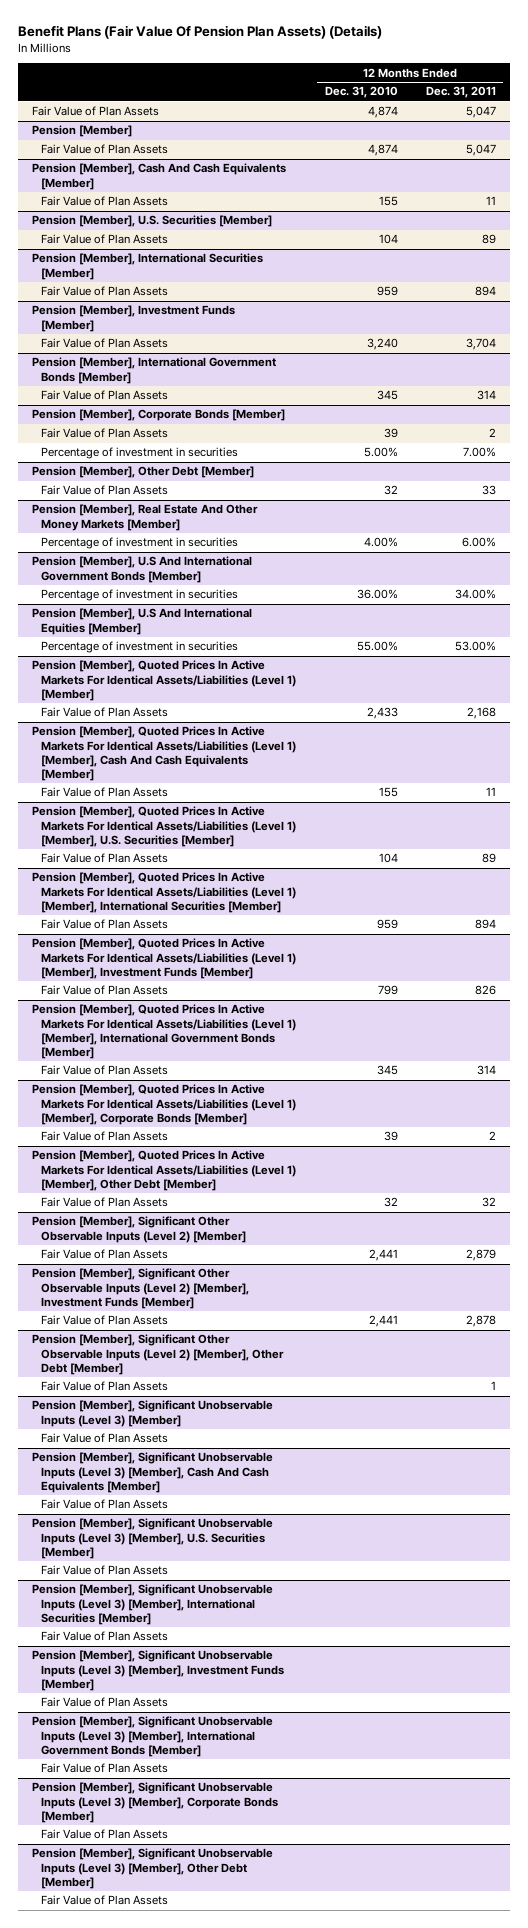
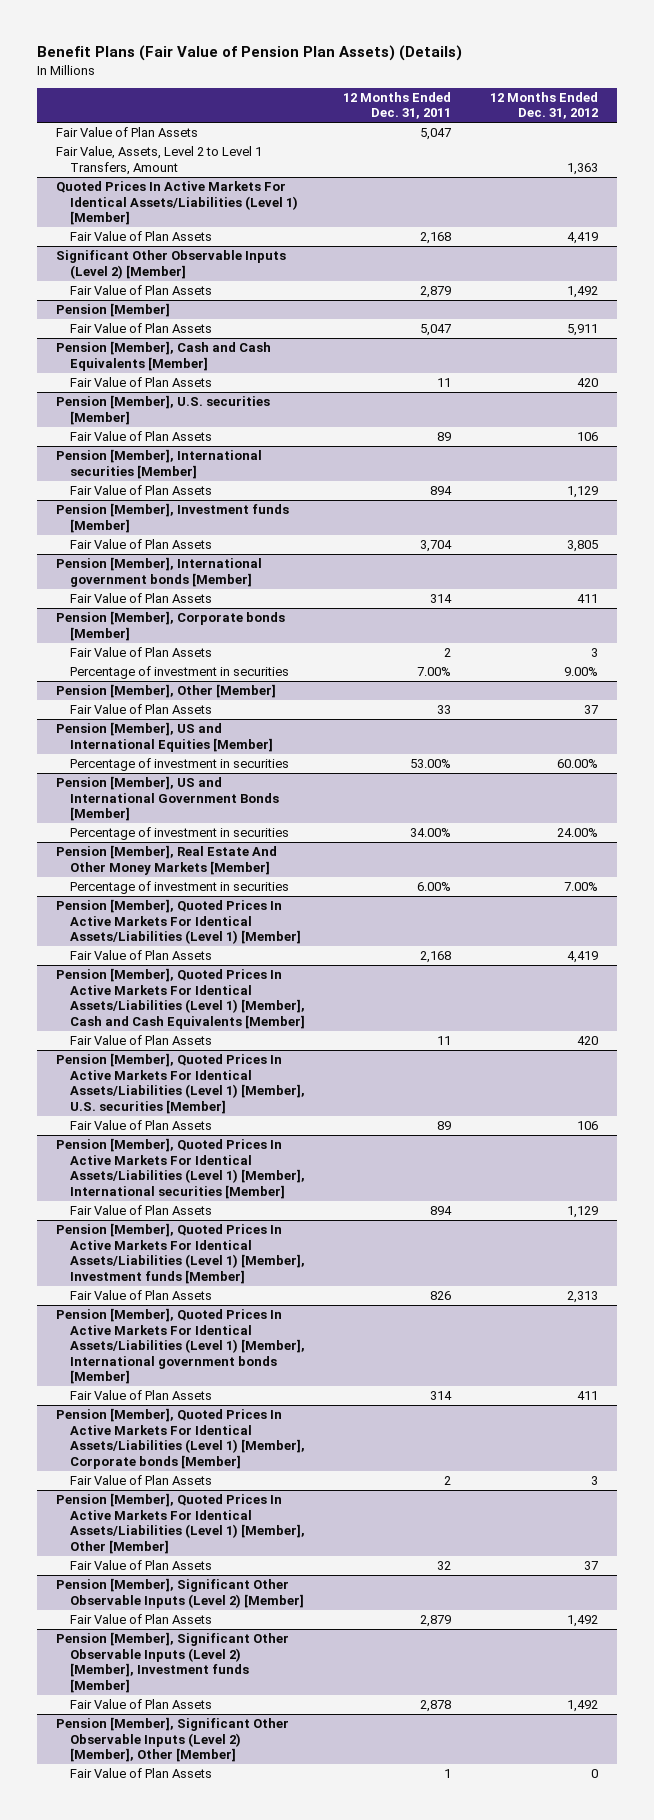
- Benefit Plans (Fair Value Of Pension Plan Assets) (Details)
+ Benefit Plans (Fair Value of Pension Plan Assets) (Details)
- | 12 Months Ended Dec. 31, 2010 | 12 Months Ended Dec. 31, 2011
+ | 12 Months Ended Dec. 31, 2011 | 12 Months Ended Dec. 31, 2012
+ Fair Value, Assets, Level 2 to Level 1 Transfers, Amount | | 1,363
+ Quoted Prices In Active Markets For Identical Assets/Liabilities (Level 1) [Member]
+ Fair Value of Plan Assets | 2,168 | 4,419
+ Significant Other Observable Inputs (Level 2) [Member]
+ Fair Value of Plan Assets | 2,879 | 1,492
- Pension [Member], Cash And Cash Equivalents [Member]
+ Pension [Member], Cash and Cash Equivalents [Member]
- Pension [Member], U.S. Securities [Member]
+ Pension [Member], U.S. securities [Member]
- Pension [Member], International Securities [Member]
+ Pension [Member], International securities [Member]
- Pension [Member], Investment Funds [Member]
+ Pension [Member], Investment funds [Member]
- Pension [Member], International Government Bonds [Member]
+ Pension [Member], International government bonds [Member]
- Pension [Member], Corporate Bonds [Member]
+ Pension [Member], Corporate bonds [Member]
- Pension [Member], Other Debt [Member]
+ Pension [Member], Other [Member]
+ Pension [Member], US and International Equities [Member]
+ Percentage of investment in securities | 53.00% | 60.00%
+ Pension [Member], US and International Government Bonds [Member]
+ Percentage of investment in securities | 34.00% | 24.00%
- Pension [Member], U.S And International Government Bonds [Member]
- Percentage of investment in securities | 36.00% | 34.00%
- Pension [Member], U.S And International Equities [Member]
- Percentage of investment in securities | 55.00% | 53.00%
- Pension [Member], Quoted Prices In Active Markets For Identical Assets/Liabilities (Level 1) [Member], Cash And Cash Equivalents [Member]
+ Pension [Member], Quoted Prices In Active Markets For Identical Assets/Liabilities (Level 1) [Member], Cash and Cash Equivalents [Member]
- Pension [Member], Quoted Prices In Active Markets For Identical Assets/Liabilities (Level 1) [Member], U.S. Securities [Member]
+ Pension [Member], Quoted Prices In Active Markets For Identical Assets/Liabilities (Level 1) [Member], U.S. securities [Member]
- Pension [Member], Quoted Prices In Active Markets For Identical Assets/Liabilities (Level 1) [Member], International Securities [Member]
+ Pension [Member], Quoted Prices In Active Markets For Identical Assets/Liabilities (Level 1) [Member], International securities [Member]
- Pension [Member], Quoted Prices In Active Markets For Identical Assets/Liabilities (Level 1) [Member], Investment Funds [Member]
+ Pension [Member], Quoted Prices In Active Markets For Identical Assets/Liabilities (Level 1) [Member], Investment funds [Member]
- Pension [Member], Quoted Prices In Active Markets For Identical Assets/Liabilities (Level 1) [Member], International Government Bonds [Member]
+ Pension [Member], Quoted Prices In Active Markets For Identical Assets/Liabilities (Level 1) [Member], International government bonds [Member]
- Pension [Member], Quoted Prices In Active Markets For Identical Assets/Liabilities (Level 1) [Member], Corporate Bonds [Member]
+ Pension [Member], Quoted Prices In Active Markets For Identical Assets/Liabilities (Level 1) [Member], Corporate bonds [Member]
- Pension [Member], Quoted Prices In Active Markets For Identical Assets/Liabilities (Level 1) [Member], Other Debt [Member]
+ Pension [Member], Quoted Prices In Active Markets For Identical Assets/Liabilities (Level 1) [Member], Other [Member]
- Pension [Member], Significant Other Observable Inputs (Level 2) [Member], Investment Funds [Member]
+ Pension [Member], Significant Other Observable Inputs (Level 2) [Member], Investment funds [Member]
- Pension [Member], Significant Other Observable Inputs (Level 2) [Member], Other Debt [Member]
+ Pension [Member], Significant Other Observable Inputs (Level 2) [Member], Other [Member]
- Pension [Member], Significant Unobservable Inputs (Level 3) [Member]
- Fair Value of Plan Assets
- Pension [Member], Significant Unobservable Inputs (Level 3) [Member], Cash And Cash Equivalents [Member]
- Fair Value of Plan Assets
- Pension [Member], Significant Unobservable Inputs (Level 3) [Member], U.S. Securities [Member]
- Fair Value of Plan Assets
- Pension [Member], Significant Unobservable Inputs (Level 3) [Member], International Securities [Member]
- Fair Value of Plan Assets
- Pension [Member], Significant Unobservable Inputs (Level 3) [Member], Investment Funds [Member]
- Fair Value of Plan Assets
- Pension [Member], Significant Unobservable Inputs (Level 3) [Member], International Government Bonds [Member]
- Fair Value of Plan Assets
- Pension [Member], Significant Unobservable Inputs (Level 3) [Member], Corporate Bonds [Member]
- Fair Value of Plan Assets
- Pension [Member], Significant Unobservable Inputs (Level 3) [Member], Other Debt [Member]
- Fair Value of Plan Assets

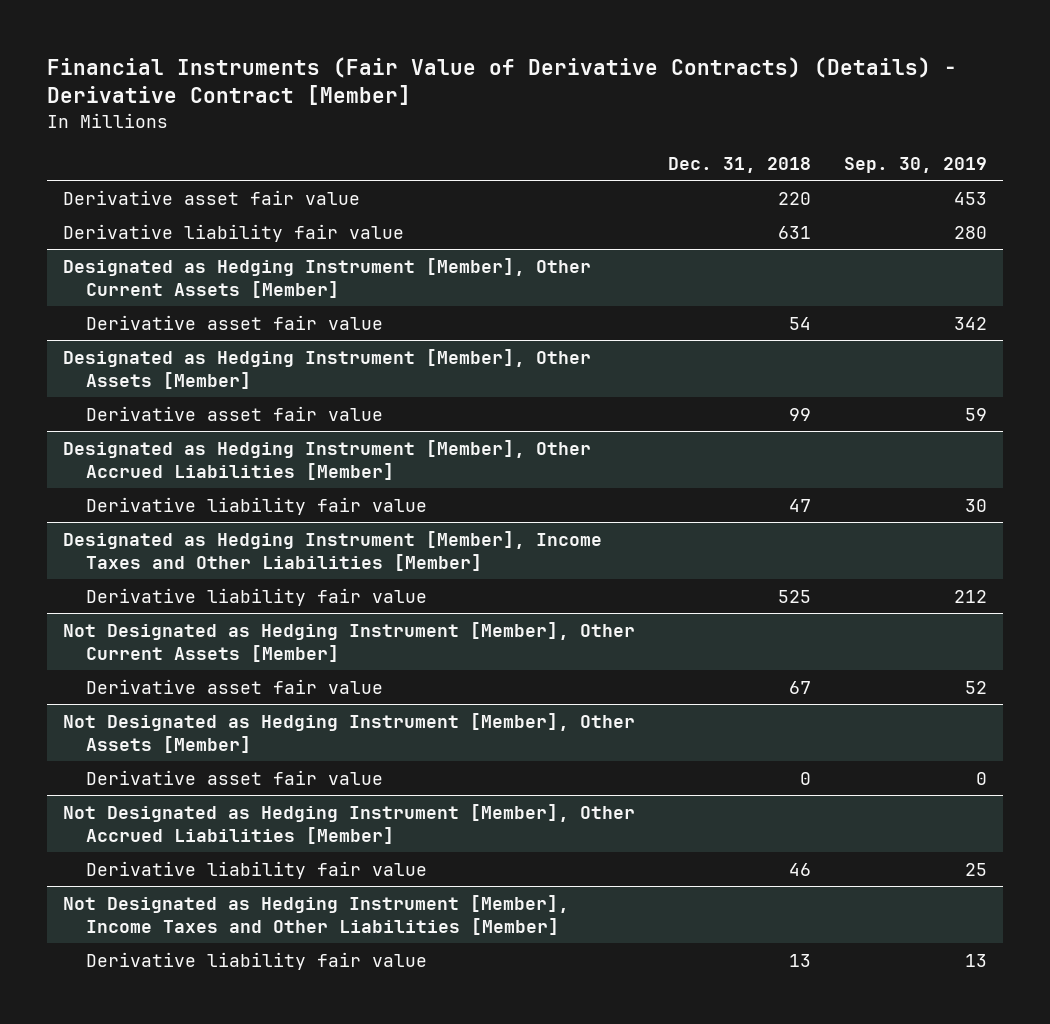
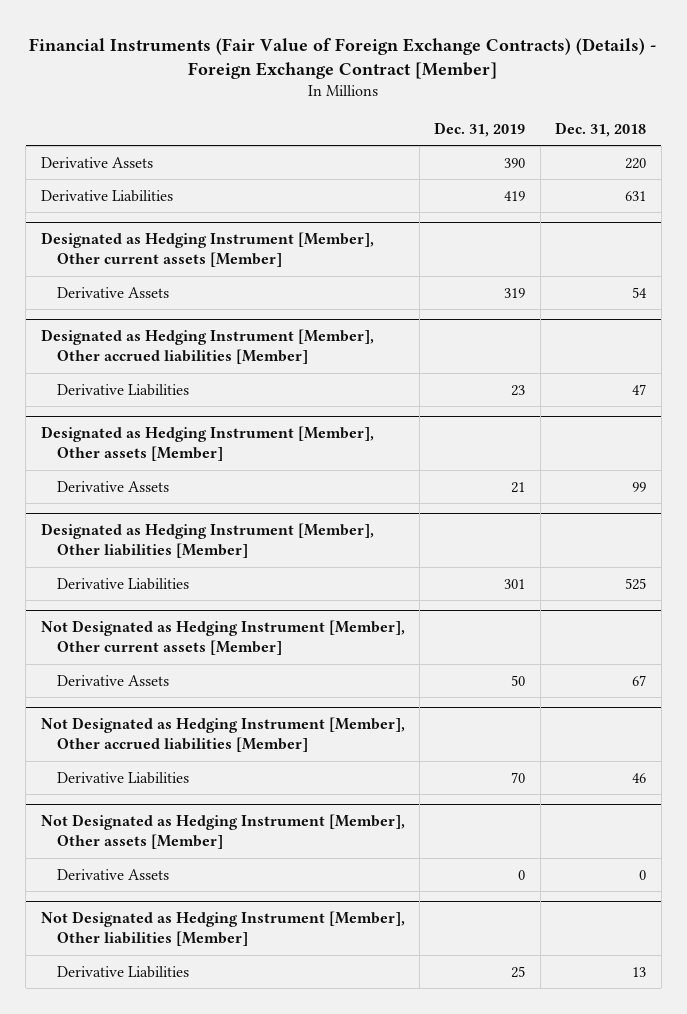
- Financial Instruments (Fair Value of Derivative Contracts) (Details) - Derivative Contract [Member]
+ Financial Instruments (Fair Value of Foreign Exchange Contracts) (Details) - Foreign Exchange Contract [Member]
- | Dec. 31, 2018 | Sep. 30, 2019
+ | Dec. 31, 2019 | Dec. 31, 2018
- Derivative asset fair value | 220 | 453
- Derivative liability fair value | 631 | 280
- Designated as Hedging Instrument [Member], Other Current Assets [Member]
- Derivative asset fair value | 54 | 342
- Designated as Hedging Instrument [Member], Other Assets [Member]
- Derivative asset fair value | 99 | 59
- Designated as Hedging Instrument [Member], Other Accrued Liabilities [Member]
- Derivative liability fair value | 47 | 30
- Designated as Hedging Instrument [Member], Income Taxes and Other Liabilities [Member]
- Derivative liability fair value | 525 | 212
- Not Designated as Hedging Instrument [Member], Other Current Assets [Member]
- Derivative asset fair value | 67 | 52
- Not Designated as Hedging Instrument [Member], Other Assets [Member]
- Derivative asset fair value | 0 | 0
- Not Designated as Hedging Instrument [Member], Other Accrued Liabilities [Member]
- Derivative liability fair value | 46 | 25
- Not Designated as Hedging Instrument [Member], Income Taxes and Other Liabilities [Member]
- Derivative liability fair value | 13 | 13
+ Derivative Assets | 390 | 220
+ Derivative Liabilities | 419 | 631
+ Designated as Hedging Instrument [Member], Other current assets [Member]
+ Derivative Assets | 319 | 54
+ Designated as Hedging Instrument [Member], Other accrued liabilities [Member]
+ Derivative Liabilities | 23 | 47
+ Designated as Hedging Instrument [Member], Other assets [Member]
+ Derivative Assets | 21 | 99
+ Designated as Hedging Instrument [Member], Other liabilities [Member]
+ Derivative Liabilities | 301 | 525
+ Not Designated as Hedging Instrument [Member], Other current assets [Member]
+ Derivative Assets | 50 | 67
+ Not Designated as Hedging Instrument [Member], Other accrued liabilities [Member]
+ Derivative Liabilities | 70 | 46
+ Not Designated as Hedging Instrument [Member], Other assets [Member]
+ Derivative Assets | 0 | 0
+ Not Designated as Hedging Instrument [Member], Other liabilities [Member]
+ Derivative Liabilities | 25 | 13

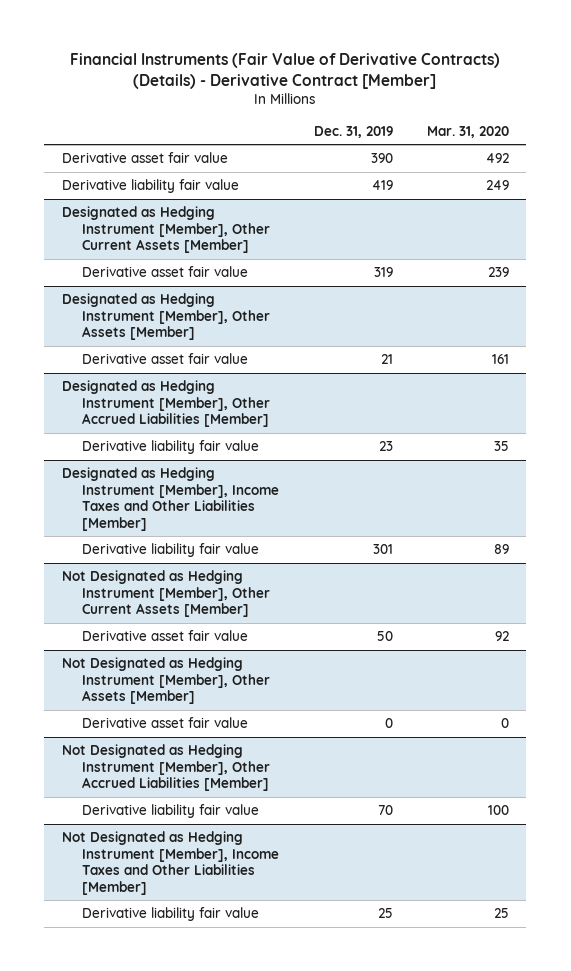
- Financial Instruments (Fair Value of Foreign Exchange Contracts) (Details) - Foreign Exchange Contract [Member]
+ Financial Instruments (Fair Value of Derivative Contracts) (Details) - Derivative Contract [Member]
- | Dec. 31, 2019 | Dec. 31, 2018
+ | Dec. 31, 2019 | Mar. 31, 2020
- Derivative Assets | 390 | 220
- Derivative Liabilities | 419 | 631
- Designated as Hedging Instrument [Member], Other current assets [Member]
- Derivative Assets | 319 | 54
- Designated as Hedging Instrument [Member], Other accrued liabilities [Member]
- Derivative Liabilities | 23 | 47
- Designated as Hedging Instrument [Member], Other assets [Member]
- Derivative Assets | 21 | 99
- Designated as Hedging Instrument [Member], Other liabilities [Member]
- Derivative Liabilities | 301 | 525
- Not Designated as Hedging Instrument [Member], Other current assets [Member]
- Derivative Assets | 50 | 67
- Not Designated as Hedging Instrument [Member], Other accrued liabilities [Member]
- Derivative Liabilities | 70 | 46
- Not Designated as Hedging Instrument [Member], Other assets [Member]
- Derivative Assets | 0 | 0
- Not Designated as Hedging Instrument [Member], Other liabilities [Member]
- Derivative Liabilities | 25 | 13
+ Derivative asset fair value | 390 | 492
+ Derivative liability fair value | 419 | 249
+ Designated as Hedging Instrument [Member], Other Current Assets [Member]
+ Derivative asset fair value | 319 | 239
+ Designated as Hedging Instrument [Member], Other Assets [Member]
+ Derivative asset fair value | 21 | 161
+ Designated as Hedging Instrument [Member], Other Accrued Liabilities [Member]
+ Derivative liability fair value | 23 | 35
+ Designated as Hedging Instrument [Member], Income Taxes and Other Liabilities [Member]
+ Derivative liability fair value | 301 | 89
+ Not Designated as Hedging Instrument [Member], Other Current Assets [Member]
+ Derivative asset fair value | 50 | 92
+ Not Designated as Hedging Instrument [Member], Other Assets [Member]
+ Derivative asset fair value | 0 | 0
+ Not Designated as Hedging Instrument [Member], Other Accrued Liabilities [Member]
+ Derivative liability fair value | 70 | 100
+ Not Designated as Hedging Instrument [Member], Income Taxes and Other Liabilities [Member]
+ Derivative liability fair value | 25 | 25

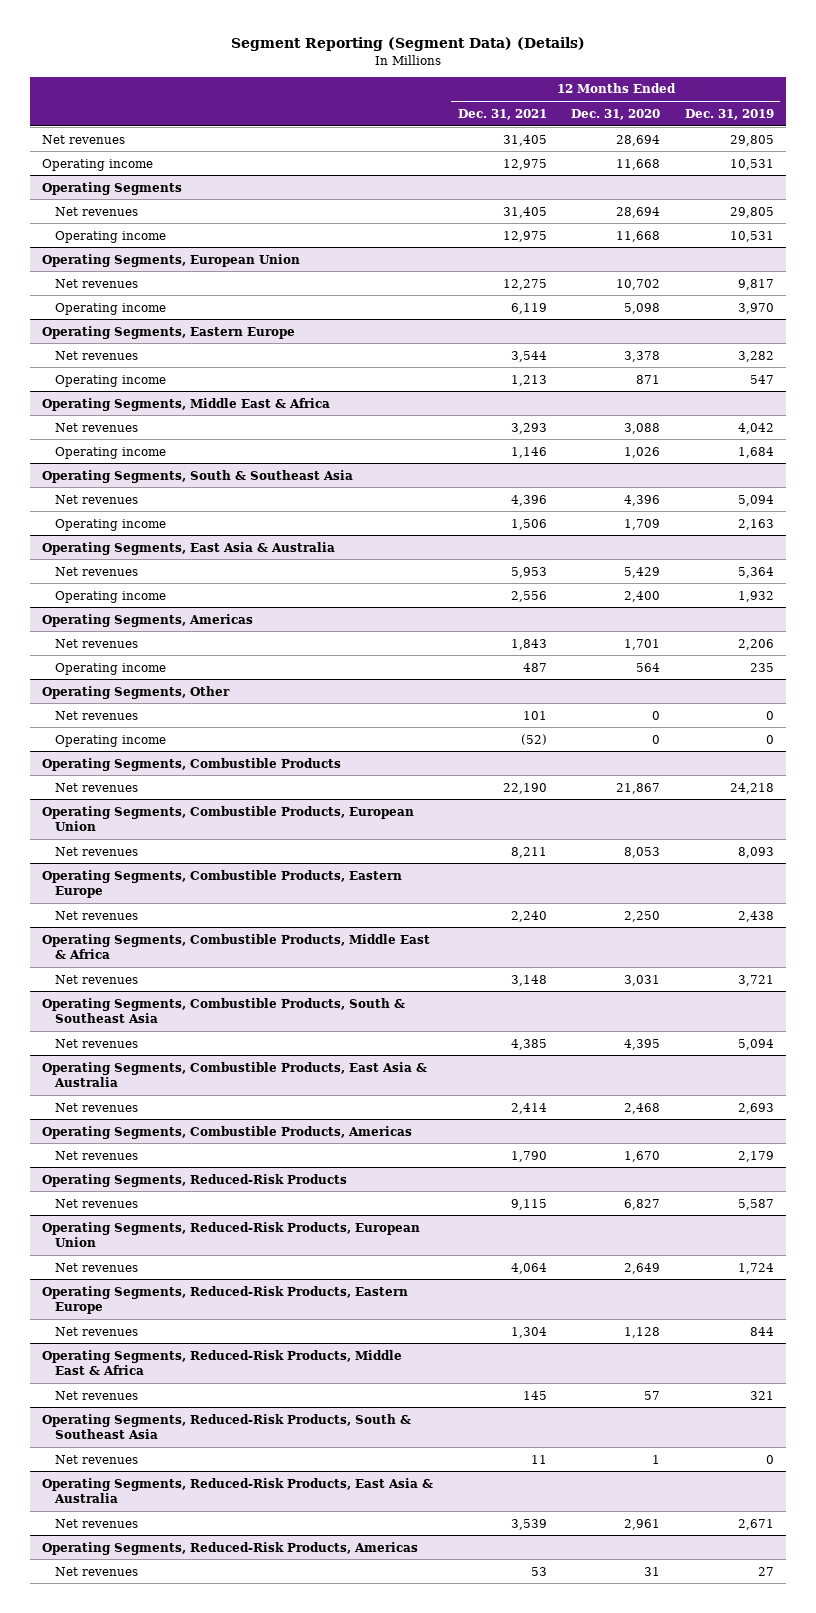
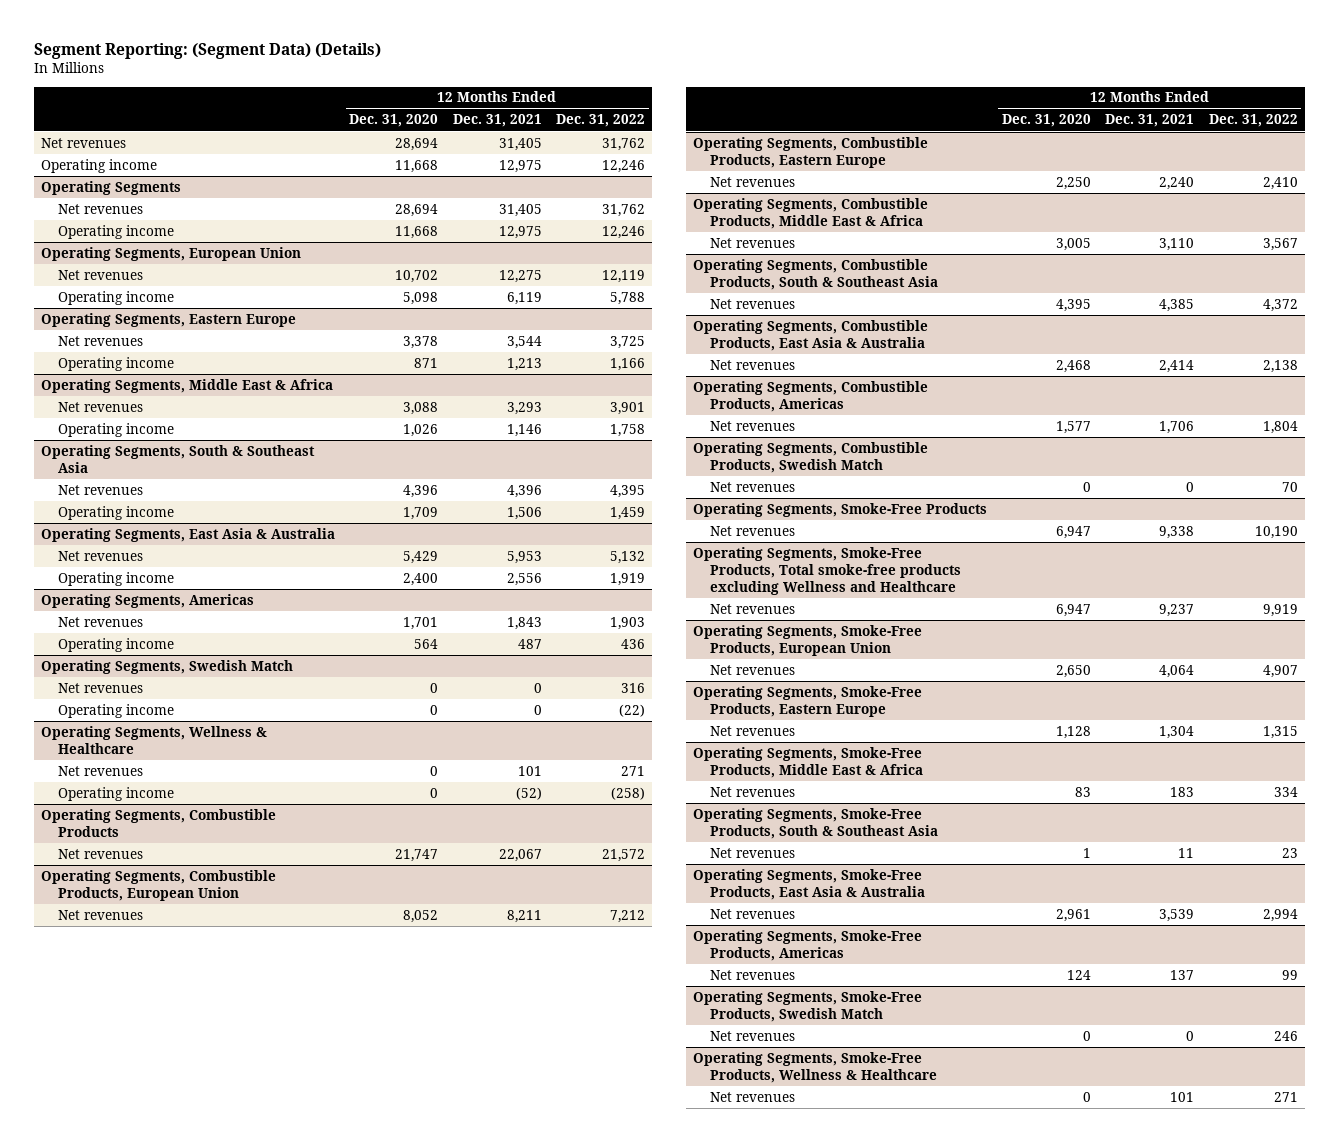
- Segment Reporting (Segment Data) (Details)
+ Segment Reporting: (Segment Data) (Details)
- | 12 Months Ended Dec. 31, 2021 | 12 Months Ended Dec. 31, 2020 | 12 Months Ended Dec. 31, 2019
+ | 12 Months Ended Dec. 31, 2020 | 12 Months Ended Dec. 31, 2021 | 12 Months Ended Dec. 31, 2022
- Operating Segments, Other
+ Operating Segments, Swedish Match
+ Net revenues | 0 | 0 | 316
+ Operating income | 0 | 0 | (22)
+ Operating Segments, Wellness & Healthcare
@ Operating Segments, Combustible Products
- Net revenues | 22,190 | 21,867 | 24,218
+ Net revenues | 21,747 | 22,067 | 21,572
@ Operating Segments, Combustible Products, European Union
- Net revenues | 8,211 | 8,053 | 8,093
+ Net revenues | 8,052 | 8,211 | 7,212
@ Operating Segments, Combustible Products, Middle East & Africa
- Net revenues | 3,148 | 3,031 | 3,721
+ Net revenues | 3,005 | 3,110 | 3,567
@ Operating Segments, Combustible Products, Americas
- Net revenues | 1,790 | 1,670 | 2,179
- Operating Segments, Reduced-Risk Products
- Net revenues | 9,115 | 6,827 | 5,587
- Operating Segments, Reduced-Risk Products, European Union
- Net revenues | 4,064 | 2,649 | 1,724
- Operating Segments, Reduced-Risk Products, Eastern Europe
@ Operating Segments, Combustible Products, Americas
+ Net revenues | 1,577 | 1,706 | 1,804
+ Operating Segments, Combustible Products, Swedish Match
+ Net revenues | 0 | 0 | 70
+ Operating Segments, Smoke-Free Products
+ Net revenues | 6,947 | 9,338 | 10,190
+ Operating Segments, Smoke-Free Products, Total smoke-free products excluding Wellness and Healthcare
+ Net revenues | 6,947 | 9,237 | 9,919
+ Operating Segments, Smoke-Free Products, European Union
+ Net revenues | 2,650 | 4,064 | 4,907
+ Operating Segments, Smoke-Free Products, Eastern Europe
- Operating Segments, Reduced-Risk Products, Middle East & Africa
- Net revenues | 145 | 57 | 321
- Operating Segments, Reduced-Risk Products, South & Southeast Asia
+ Operating Segments, Smoke-Free Products, Middle East & Africa
+ Net revenues | 83 | 183 | 334
+ Operating Segments, Smoke-Free Products, South & Southeast Asia
- Operating Segments, Reduced-Risk Products, East Asia & Australia
+ Operating Segments, Smoke-Free Products, East Asia & Australia
- Operating Segments, Reduced-Risk Products, Americas
- Net revenues | 53 | 31 | 27
+ Operating Segments, Smoke-Free Products, Americas
+ Net revenues | 124 | 137 | 99
+ Operating Segments, Smoke-Free Products, Swedish Match
+ Net revenues | 0 | 0 | 246
+ Operating Segments, Smoke-Free Products, Wellness & Healthcare
+ Net revenues | 0 | 101 | 271

